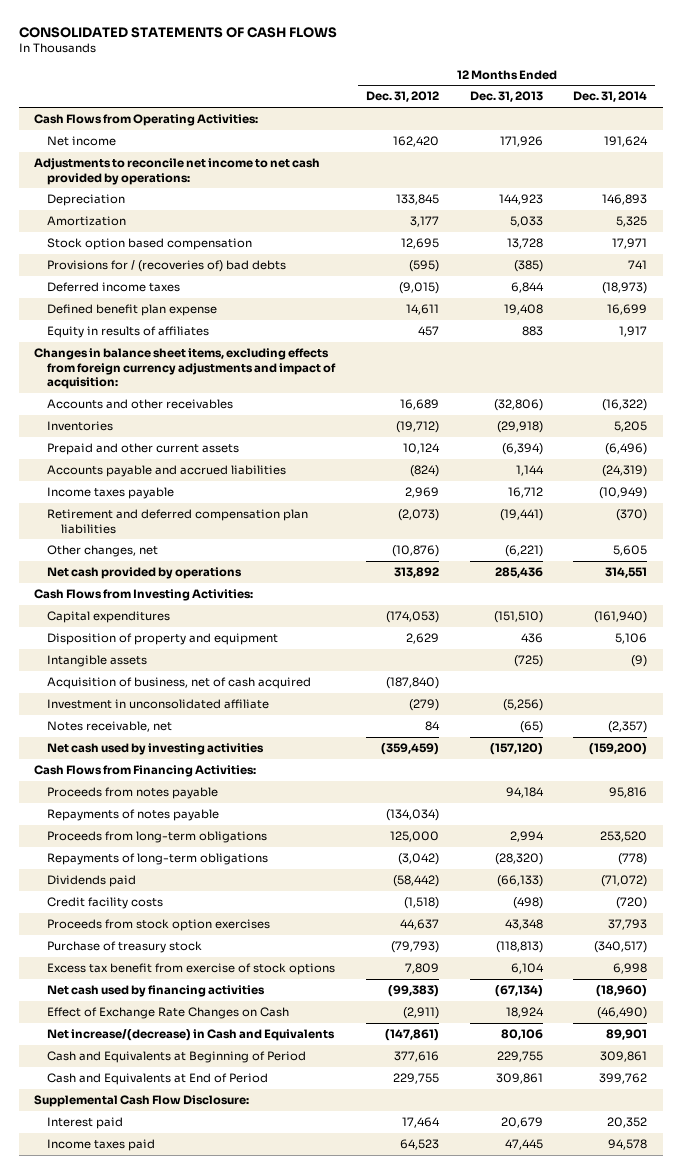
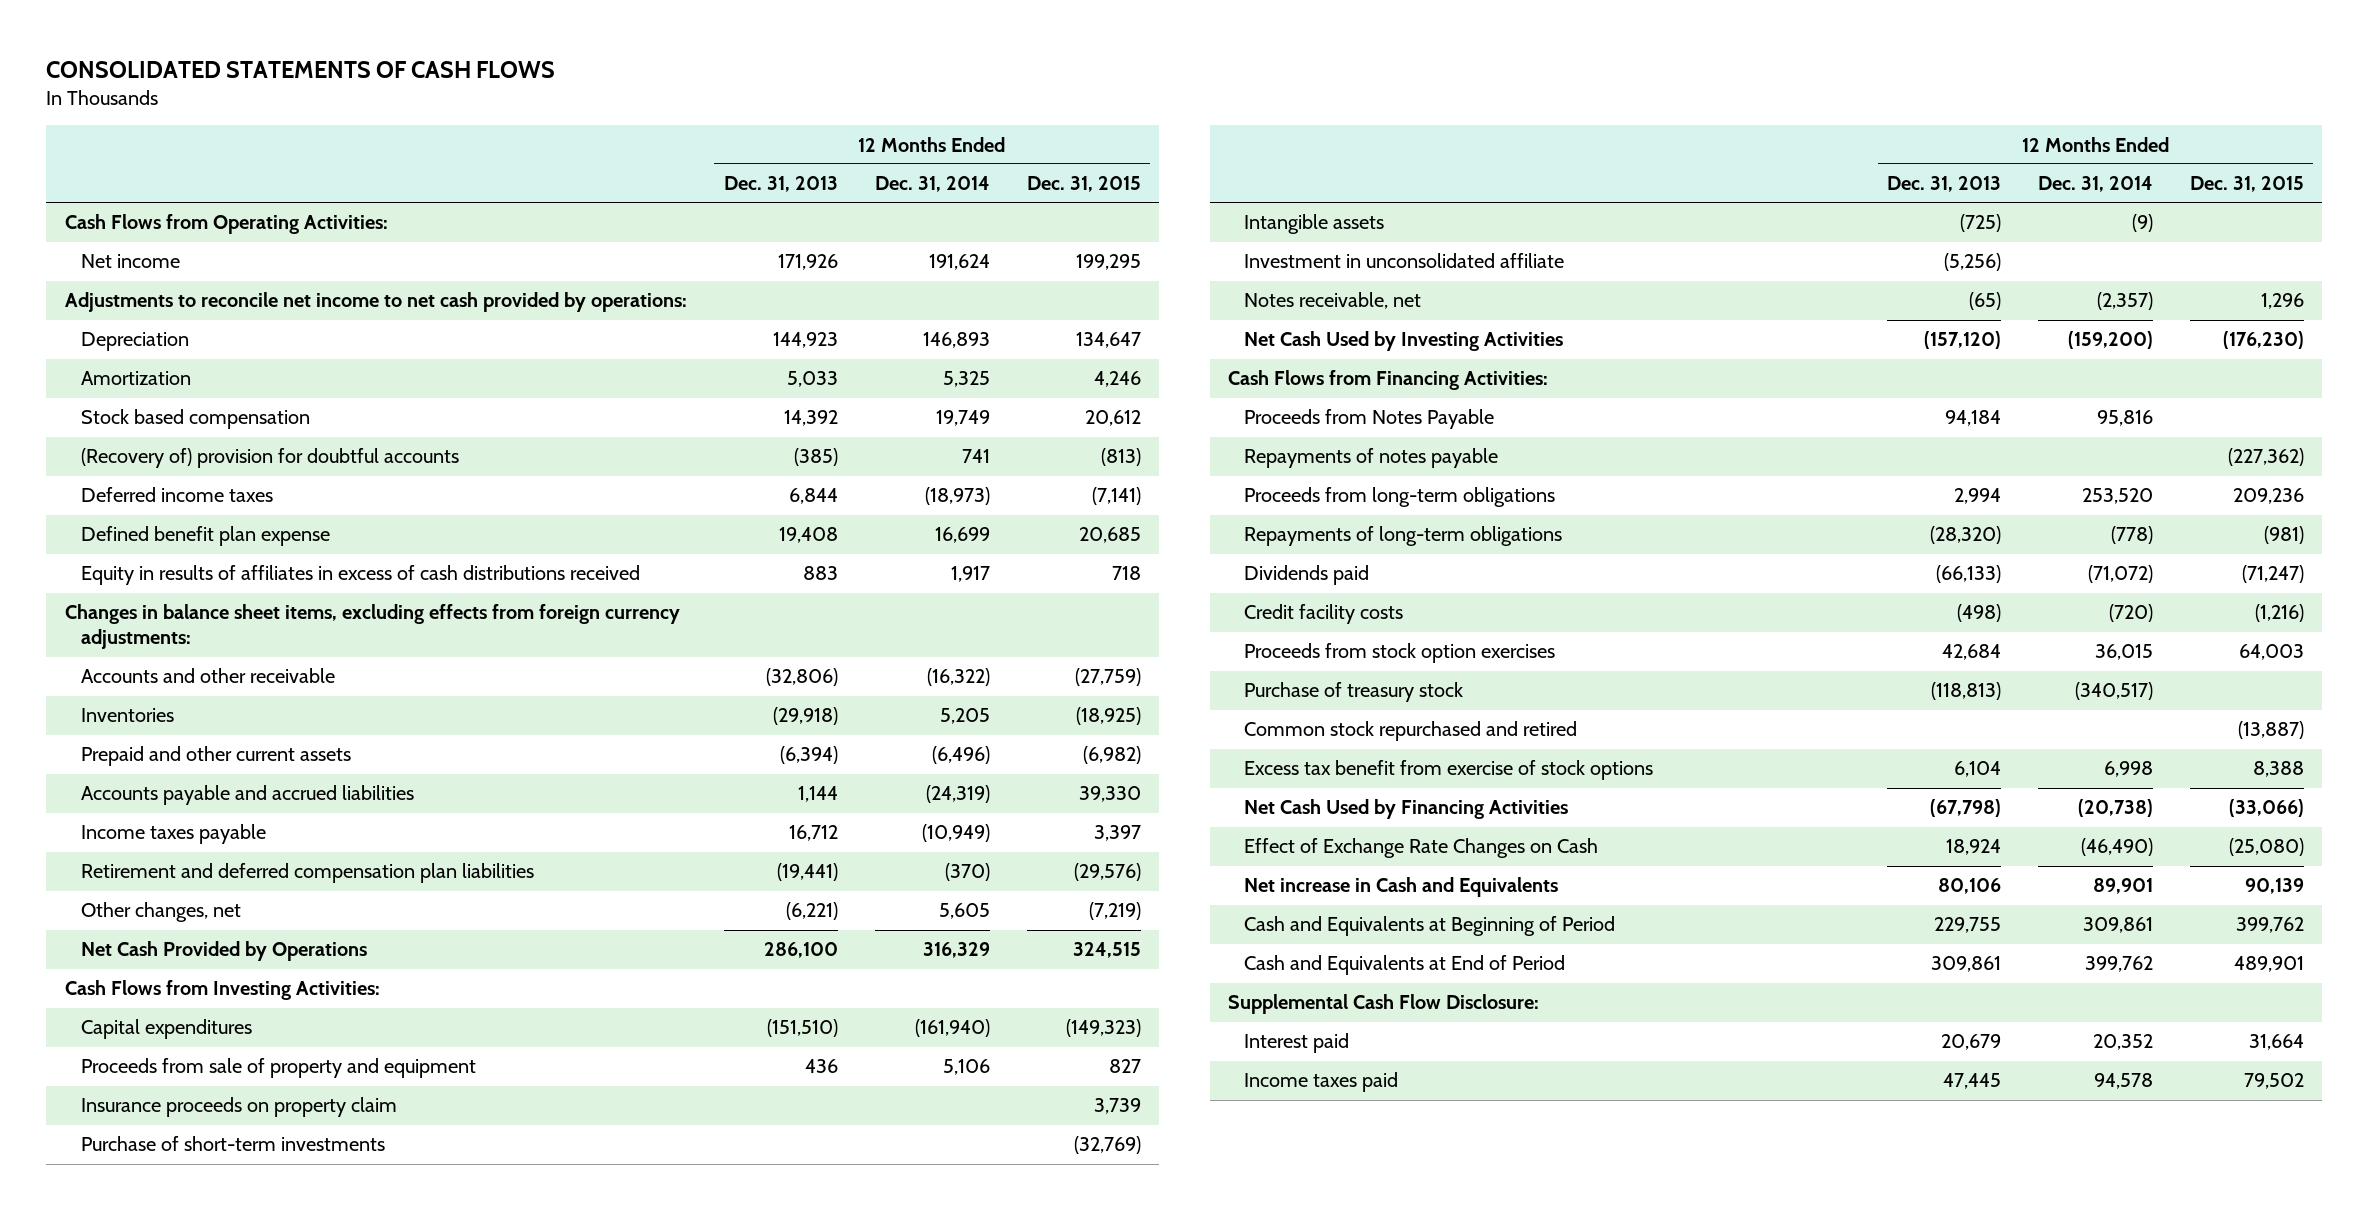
- | 12 Months Ended Dec. 31, 2012 | 12 Months Ended Dec. 31, 2013 | 12 Months Ended Dec. 31, 2014
+ | 12 Months Ended Dec. 31, 2013 | 12 Months Ended Dec. 31, 2014 | 12 Months Ended Dec. 31, 2015
- Stock option based compensation | 12,695 | 13,728 | 17,971
- Provisions for / (recoveries of) bad debts | (595) | (385) | 741
+ Stock based compensation | 14,392 | 19,749 | 20,612
+ (Recovery of) provision for doubtful accounts | (385) | 741 | (813)
- Equity in results of affiliates | 457 | 883 | 1,917
- Changes in balance sheet items, excluding effects from foreign currency adjustments and impact of acquisition:
- Accounts and other receivables | 16,689 | (32,806) | (16,322)
+ Equity in results of affiliates in excess of cash distributions received | 883 | 1,917 | 718
+ Changes in balance sheet items, excluding effects from foreign currency adjustments:
+ Accounts and other receivable | (32,806) | (16,322) | (27,759)
- Net cash provided by operations | 313,892 | 285,436 | 314,551
+ Net Cash Provided by Operations | 286,100 | 316,329 | 324,515
- Disposition of property and equipment | 2,629 | 436 | 5,106
+ Proceeds from sale of property and equipment | 436 | 5,106 | 827
+ Insurance proceeds on property claim | | | 3,739
+ Purchase of short-term investments | | | (32,769)
- Acquisition of business, net of cash acquired | (187,840) | |
- Net cash used by investing activities | (359,459) | (157,120) | (159,200)
+ Net Cash Used by Investing Activities | (157,120) | (159,200) | (176,230)
- Proceeds from notes payable | | 94,184 | 95,816
+ Proceeds from Notes Payable | 94,184 | 95,816 |
- Proceeds from stock option exercises | 44,637 | 43,348 | 37,793
+ Proceeds from stock option exercises | 42,684 | 36,015 | 64,003
+ Common stock repurchased and retired | | | (13,887)
- Net cash used by financing activities | (99,383) | (67,134) | (18,960)
+ Net Cash Used by Financing Activities | (67,798) | (20,738) | (33,066)
- Net increase/(decrease) in Cash and Equivalents | (147,861) | 80,106 | 89,901
+ Net increase in Cash and Equivalents | 80,106 | 89,901 | 90,139

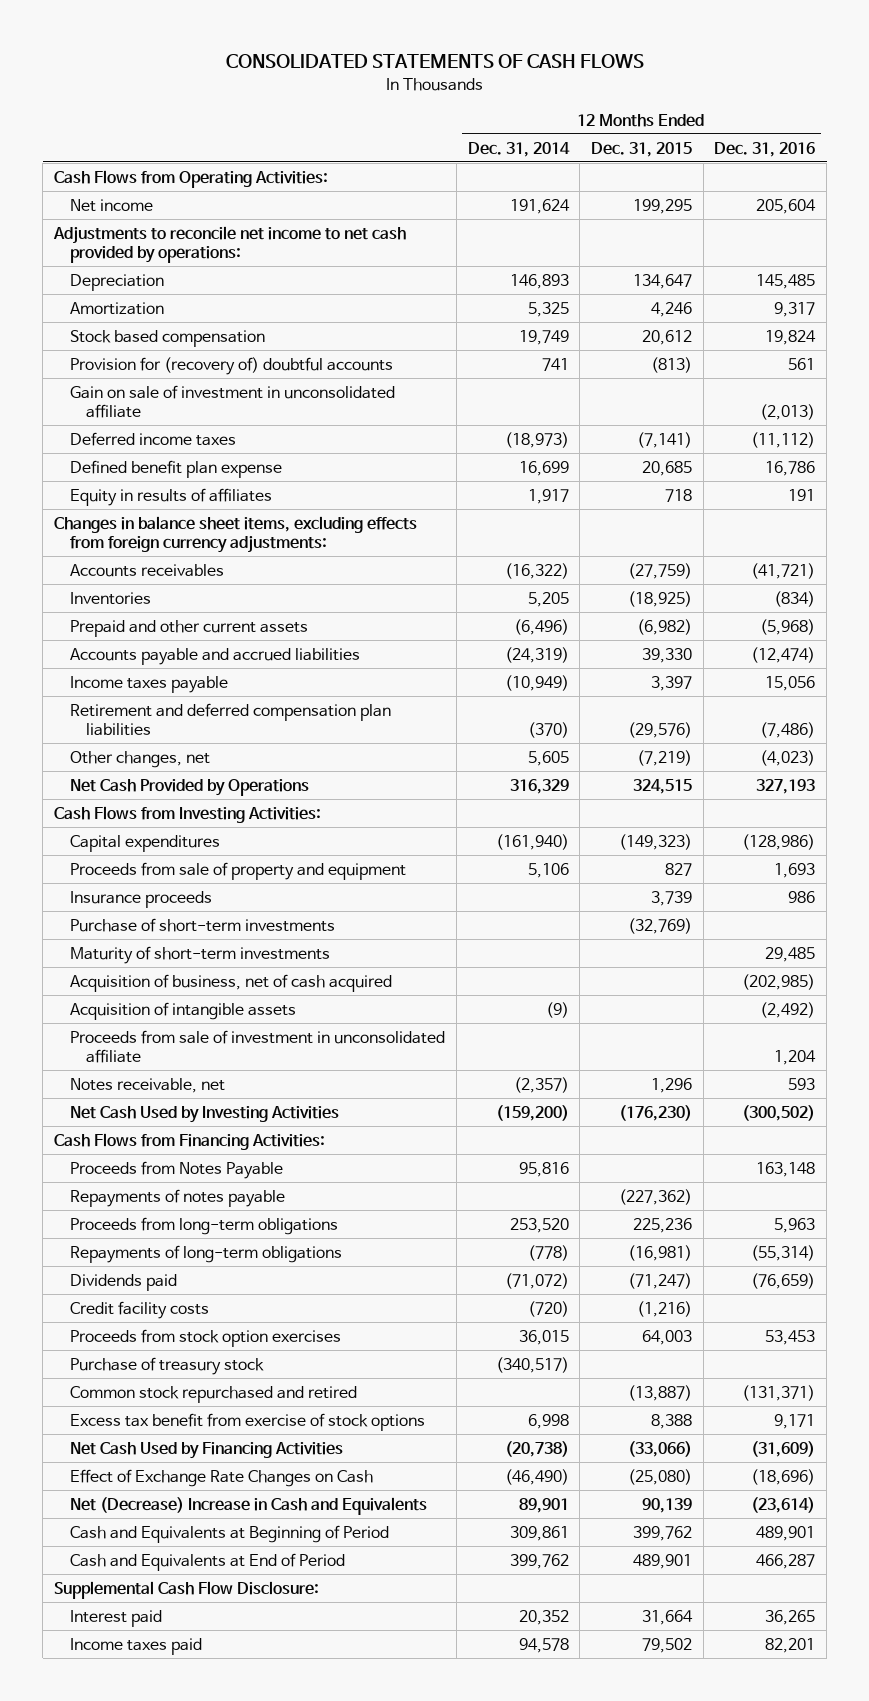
- | 12 Months Ended Dec. 31, 2013 | 12 Months Ended Dec. 31, 2014 | 12 Months Ended Dec. 31, 2015
+ | 12 Months Ended Dec. 31, 2014 | 12 Months Ended Dec. 31, 2015 | 12 Months Ended Dec. 31, 2016
- (Recovery of) provision for doubtful accounts | (385) | 741 | (813)
+ Provision for (recovery of) doubtful accounts | 741 | (813) | 561
+ Gain on sale of investment in unconsolidated affiliate | | | (2,013)
- Equity in results of affiliates in excess of cash distributions received | 883 | 1,917 | 718
+ Equity in results of affiliates | 1,917 | 718 | 191
- Accounts and other receivable | (32,806) | (16,322) | (27,759)
+ Accounts receivables | (16,322) | (27,759) | (41,721)
- Insurance proceeds on property claim | | | 3,739
+ Insurance proceeds | | 3,739 | 986
- Intangible assets | (725) | (9) |
- Investment in unconsolidated affiliate | (5,256) | |
+ Maturity of short-term investments | | | 29,485
+ Acquisition of business, net of cash acquired | | | (202,985)
+ Acquisition of intangible assets | (9) | | (2,492)
+ Proceeds from sale of investment in unconsolidated affiliate | | | 1,204
- Proceeds from long-term obligations | 2,994 | 253,520 | 209,236
- Repayments of long-term obligations | (28,320) | (778) | (981)
+ Proceeds from long-term obligations | 253,520 | 225,236 | 5,963
+ Repayments of long-term obligations | (778) | (16,981) | (55,314)
- Net increase in Cash and Equivalents | 80,106 | 89,901 | 90,139
+ Net (Decrease) Increase in Cash and Equivalents | 89,901 | 90,139 | (23,614)

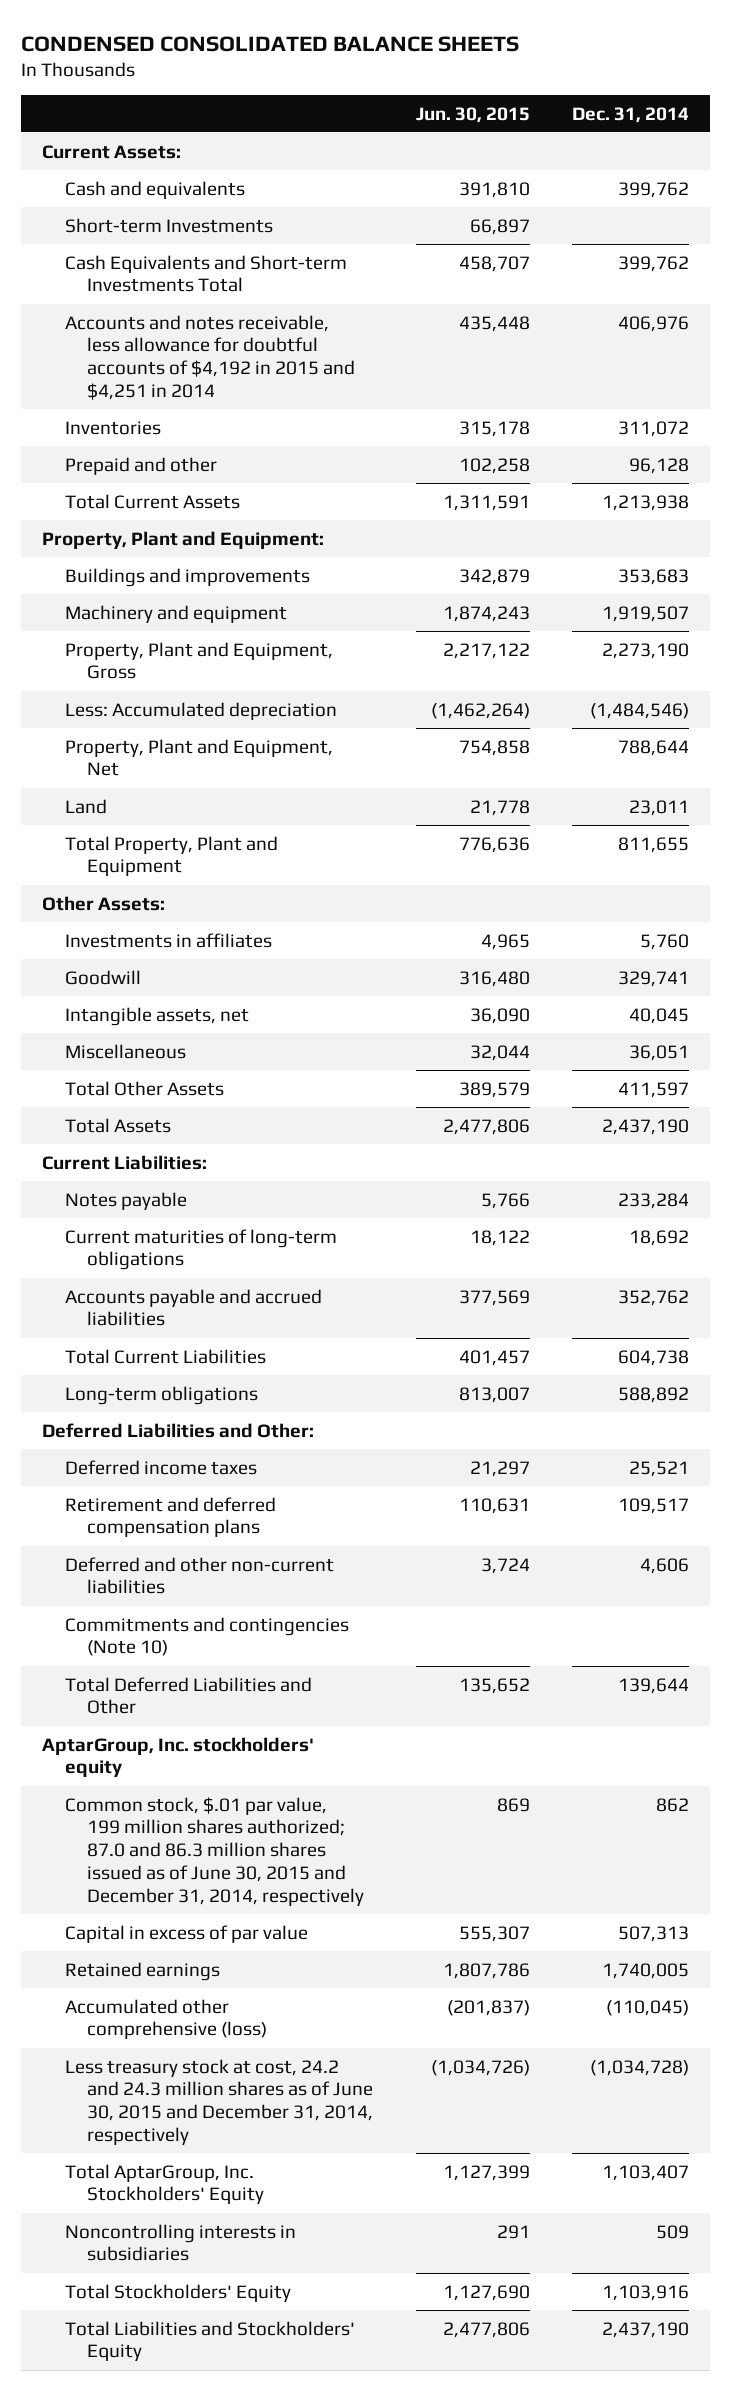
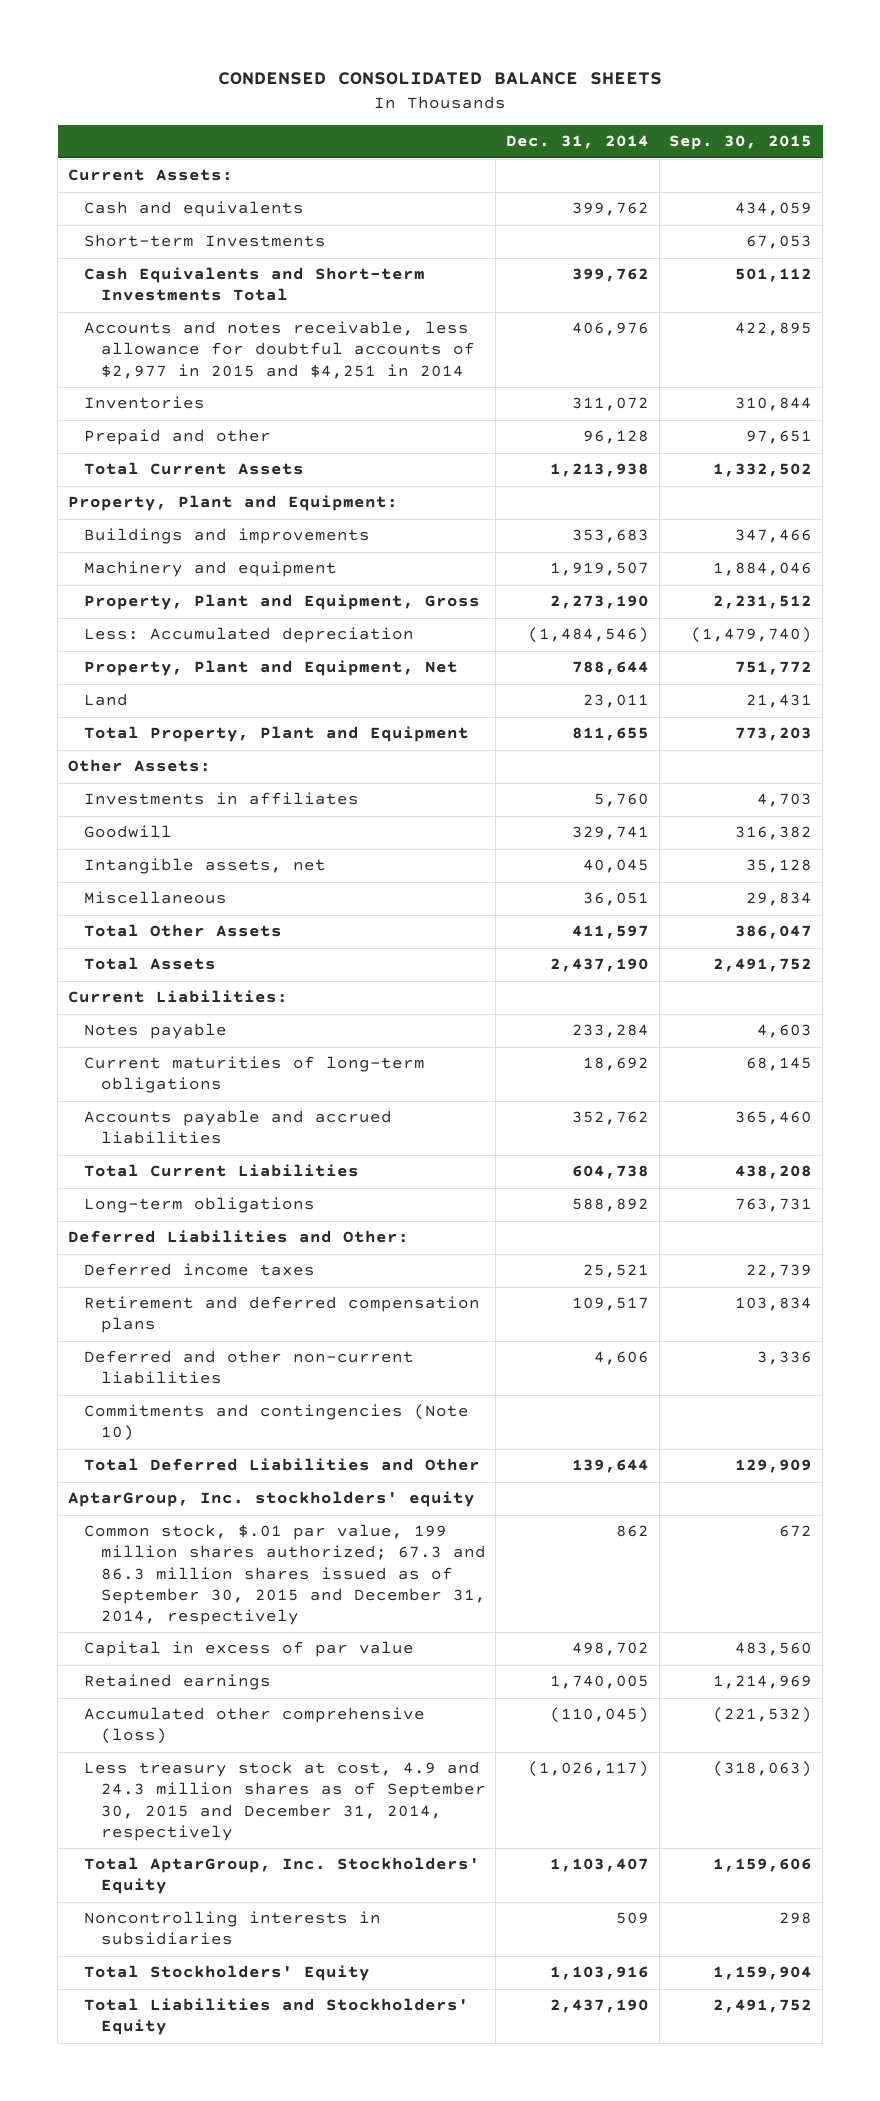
- | Jun. 30, 2015 | Dec. 31, 2014
+ | Dec. 31, 2014 | Sep. 30, 2015
- Accounts and notes receivable, less allowance for doubtful accounts of $4,192 in 2015 and $4,251 in 2014 | 435,448 | 406,976
+ Accounts and notes receivable, less allowance for doubtful accounts of $2,977 in 2015 and $4,251 in 2014 | 406,976 | 422,895
- Common stock, $.01 par value, 199 million shares authorized; 87.0 and 86.3 million shares issued as of June 30, 2015 and December 31, 2014, respectively | 869 | 862
- Capital in excess of par value | 555,307 | 507,313
+ Common stock, $.01 par value, 199 million shares authorized; 67.3 and 86.3 million shares issued as of September 30, 2015 and December 31, 2014, respectively | 862 | 672
+ Capital in excess of par value | 498,702 | 483,560
- Less treasury stock at cost, 24.2 and 24.3 million shares as of June 30, 2015 and December 31, 2014, respectively | (1,034,726) | (1,034,728)
+ Less treasury stock at cost, 4.9 and 24.3 million shares as of September 30, 2015 and December 31, 2014, respectively | (1,026,117) | (318,063)

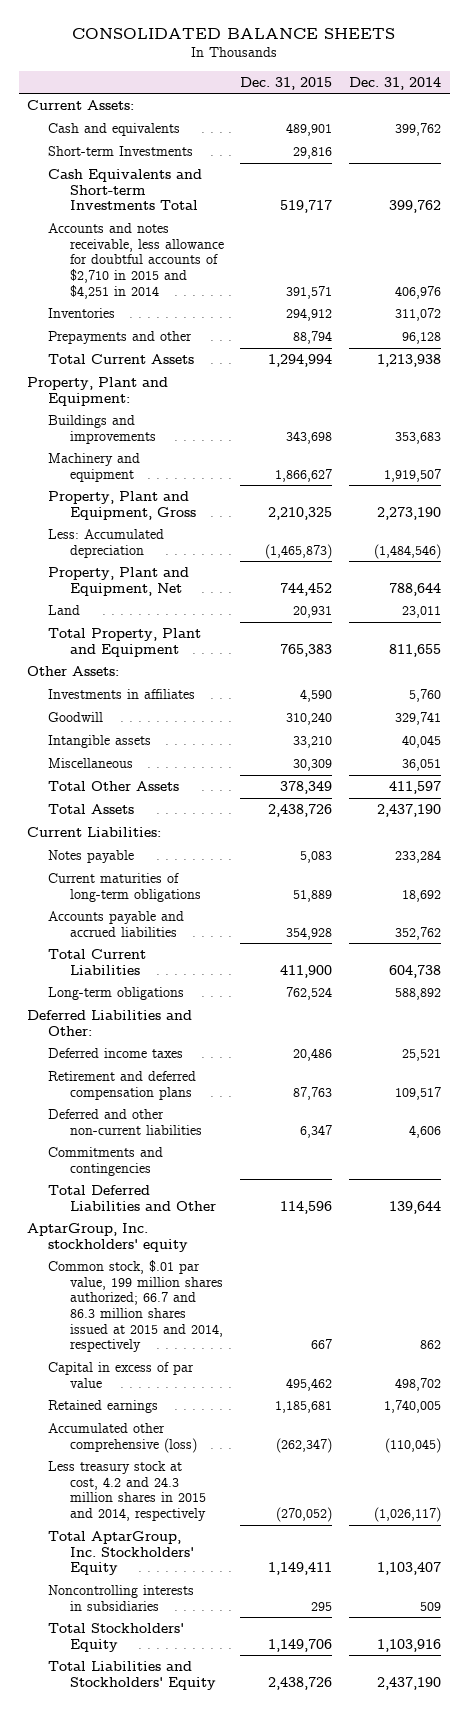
- CONDENSED CONSOLIDATED BALANCE SHEETS
+ CONSOLIDATED BALANCE SHEETS
- | Dec. 31, 2014 | Sep. 30, 2015
+ | Dec. 31, 2015 | Dec. 31, 2014
- Accounts and notes receivable, less allowance for doubtful accounts of $2,977 in 2015 and $4,251 in 2014 | 406,976 | 422,895
+ Accounts and notes receivable, less allowance for doubtful accounts of $2,710 in 2015 and $4,251 in 2014 | 391,571 | 406,976
- Prepaid and other | 96,128 | 97,651
+ Prepayments and other | 88,794 | 96,128
- Intangible assets, net | 40,045 | 35,128
+ Intangible assets | 33,210 | 40,045
- Commitments and contingencies (Note 10)
+ Commitments and contingencies
- Common stock, $.01 par value, 199 million shares authorized; 67.3 and 86.3 million shares issued as of September 30, 2015 and December 31, 2014, respectively | 862 | 672
+ Common stock, $.01 par value, 199 million shares authorized; 66.7 and 86.3 million shares issued at 2015 and 2014, respectively | 667 | 862
- Less treasury stock at cost, 4.9 and 24.3 million shares as of September 30, 2015 and December 31, 2014, respectively | (1,026,117) | (318,063)
+ Less treasury stock at cost, 4.2 and 24.3 million shares in 2015 and 2014, respectively | (270,052) | (1,026,117)

